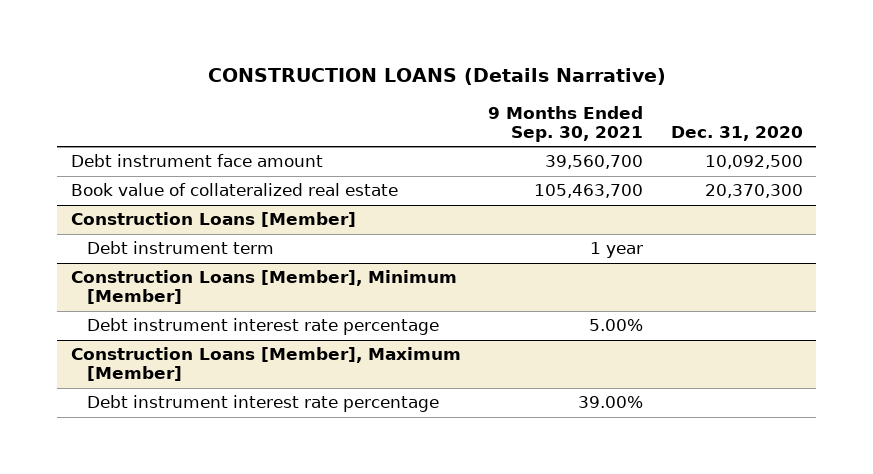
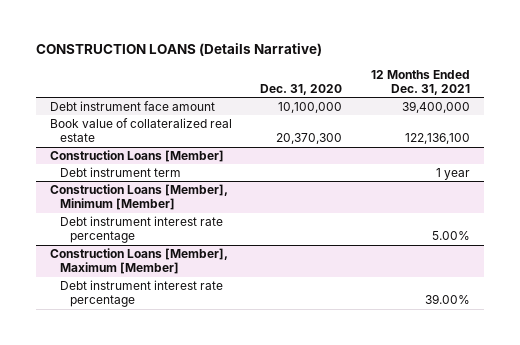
- | 9 Months Ended Sep. 30, 2021 | Dec. 31, 2020
+ | Dec. 31, 2020 | 12 Months Ended Dec. 31, 2021
- Debt instrument face amount | 39,560,700 | 10,092,500
+ Debt instrument face amount | 10,100,000 | 39,400,000

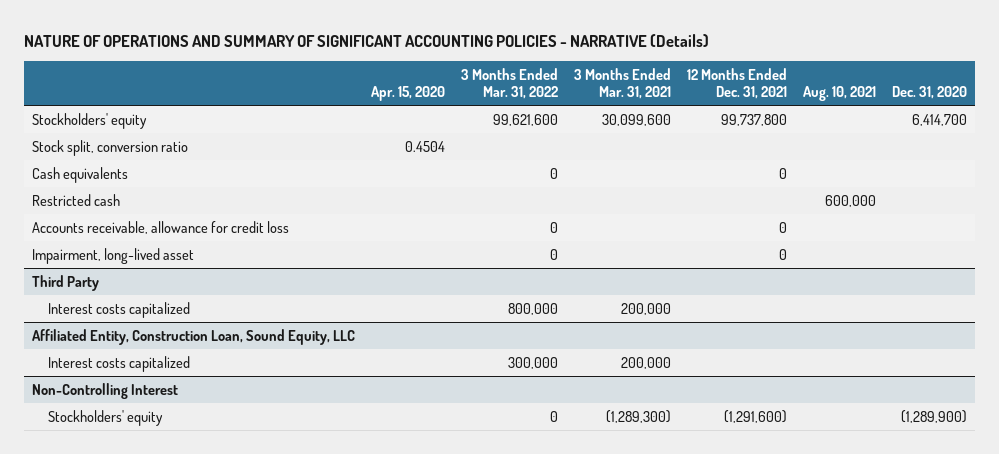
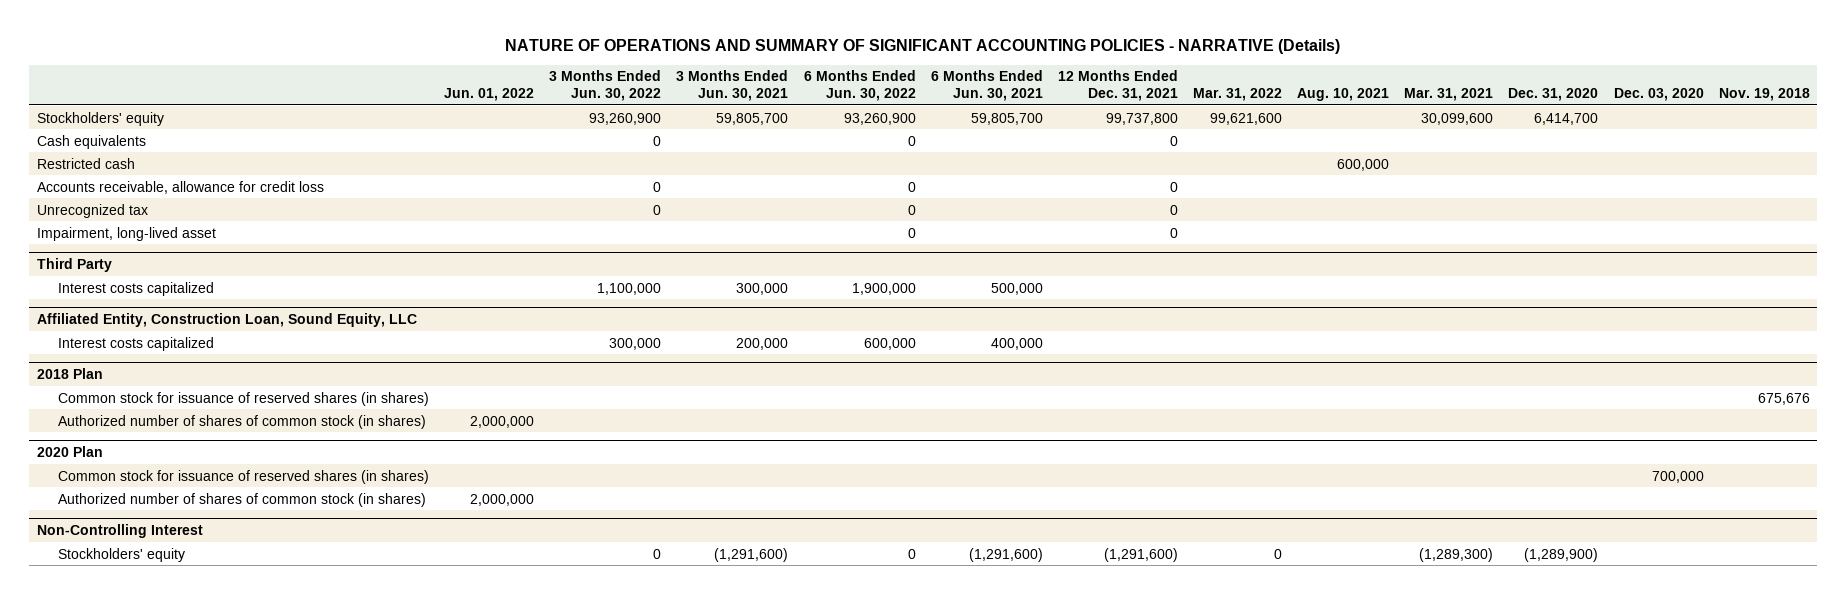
- | Apr. 15, 2020 | 3 Months Ended Mar. 31, 2022 | 3 Months Ended Mar. 31, 2021 | 12 Months Ended Dec. 31, 2021 | Aug. 10, 2021 | Dec. 31, 2020
+ | Jun. 01, 2022 | 3 Months Ended Jun. 30, 2022 | 3 Months Ended Jun. 30, 2021 | 6 Months Ended Jun. 30, 2022 | 6 Months Ended Jun. 30, 2021 | 12 Months Ended Dec. 31, 2021 | Mar. 31, 2022 | Aug. 10, 2021 | Mar. 31, 2021 | Dec. 31, 2020 | Dec. 03, 2020 | Nov. 19, 2018
- Stock split, conversion ratio | 0.4504 | | | | |
+ Unrecognized tax | | 0 | | 0 | | 0 | | | | | |
+ 2018 Plan
+ Common stock for issuance of reserved shares (in shares) | | | | | | | | | | | | 675,676
+ Authorized number of shares of common stock (in shares) | 2,000,000 | | | | | | | | | | |
+ 2020 Plan
+ Common stock for issuance of reserved shares (in shares) | | | | | | | | | | | 700,000 |
+ Authorized number of shares of common stock (in shares) | 2,000,000 | | | | | | | | | | |

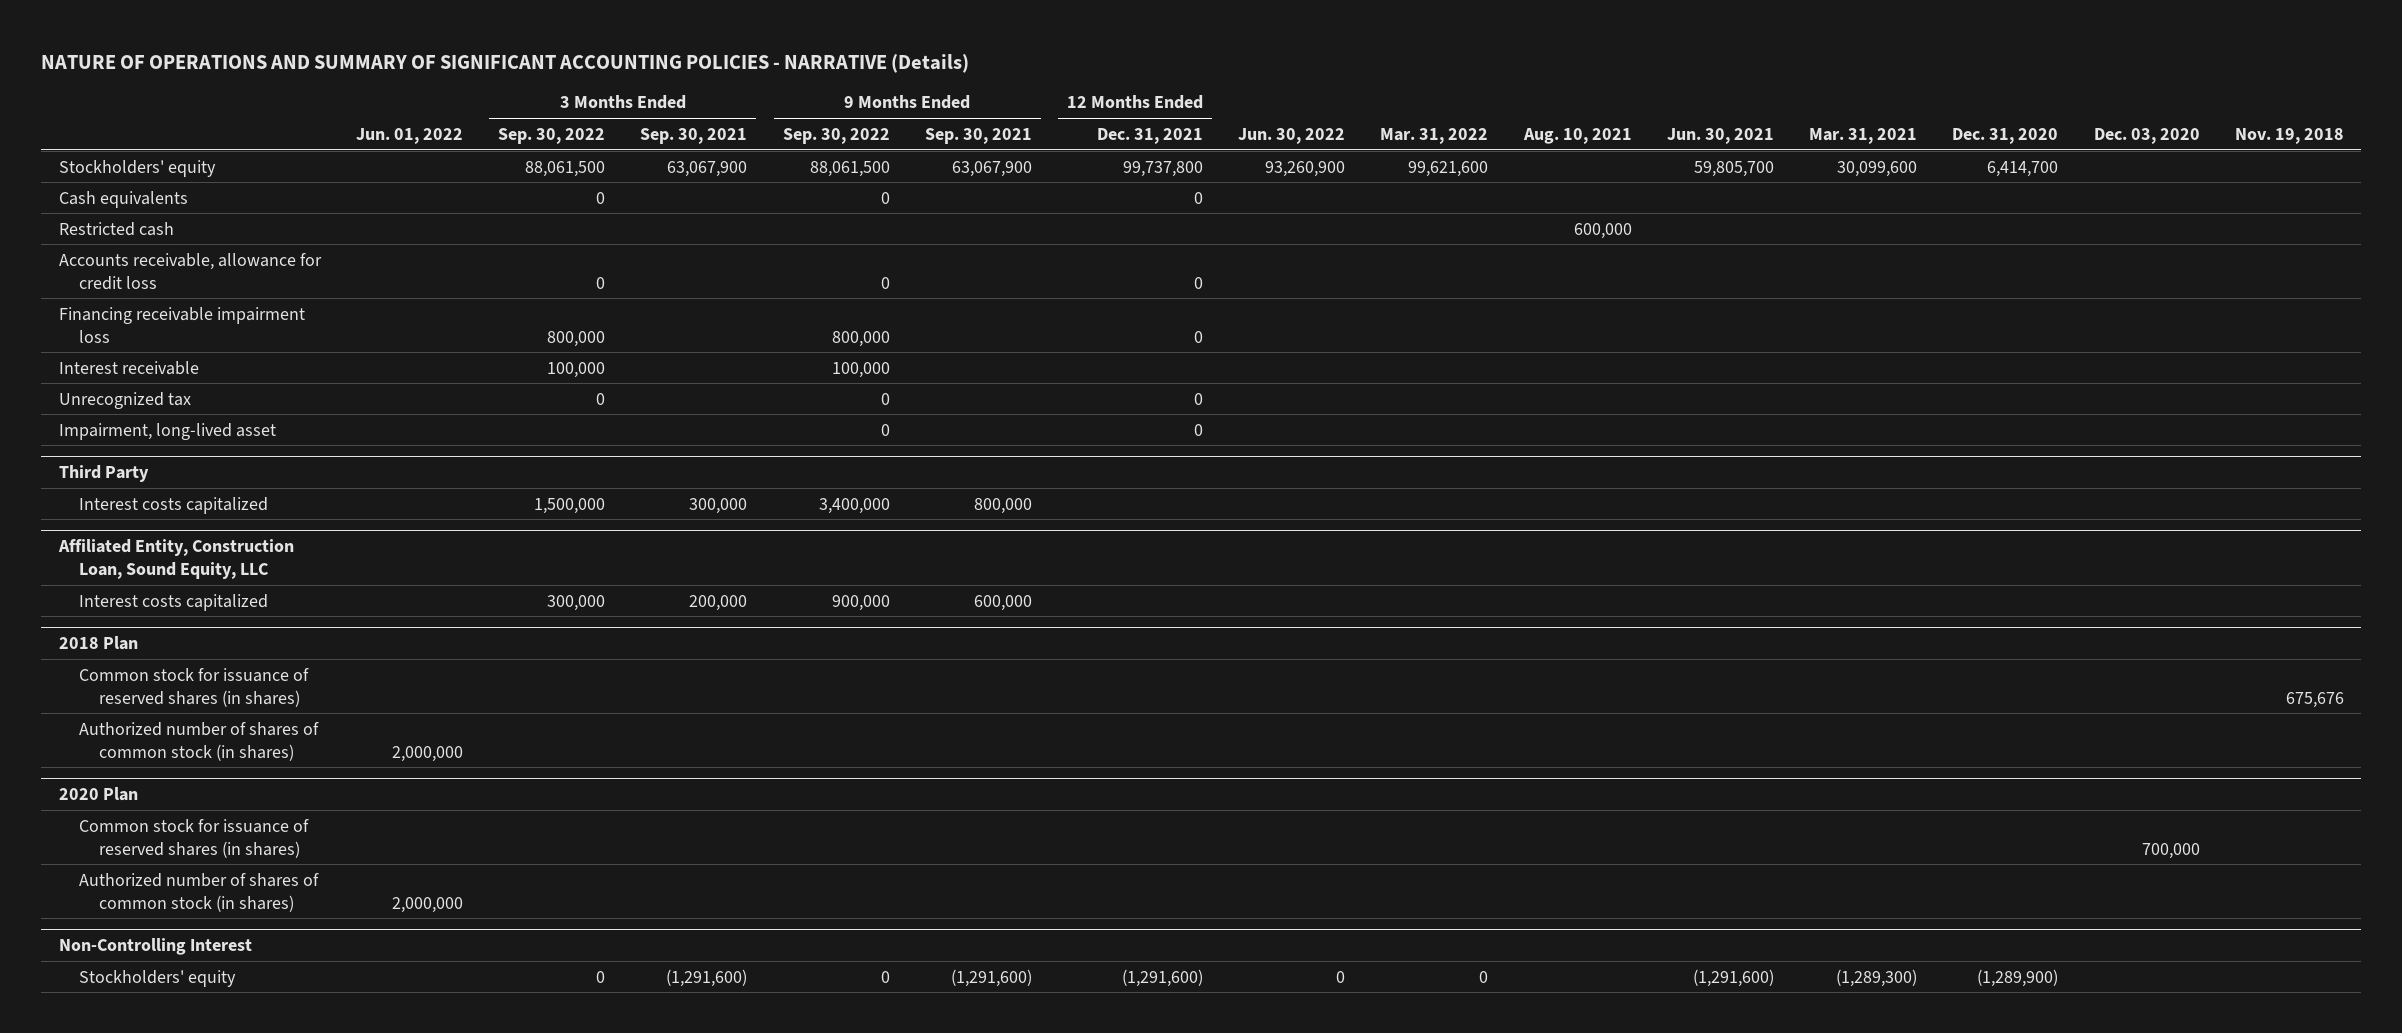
- | Jun. 01, 2022 | 3 Months Ended Jun. 30, 2022 | 3 Months Ended Jun. 30, 2021 | 6 Months Ended Jun. 30, 2022 | 6 Months Ended Jun. 30, 2021 | 12 Months Ended Dec. 31, 2021 | Mar. 31, 2022 | Aug. 10, 2021 | Mar. 31, 2021 | Dec. 31, 2020 | Dec. 03, 2020 | Nov. 19, 2018
+ | Jun. 01, 2022 | 3 Months Ended Sep. 30, 2022 | 3 Months Ended Sep. 30, 2021 | 9 Months Ended Sep. 30, 2022 | 9 Months Ended Sep. 30, 2021 | 12 Months Ended Dec. 31, 2021 | Jun. 30, 2022 | Mar. 31, 2022 | Aug. 10, 2021 | Jun. 30, 2021 | Mar. 31, 2021 | Dec. 31, 2020 | Dec. 03, 2020 | Nov. 19, 2018
+ Financing receivable impairment loss | | 800,000 | | 800,000 | | 0 | | | | | | | |
+ Interest receivable | | 100,000 | | 100,000 | | | | | | | | | |

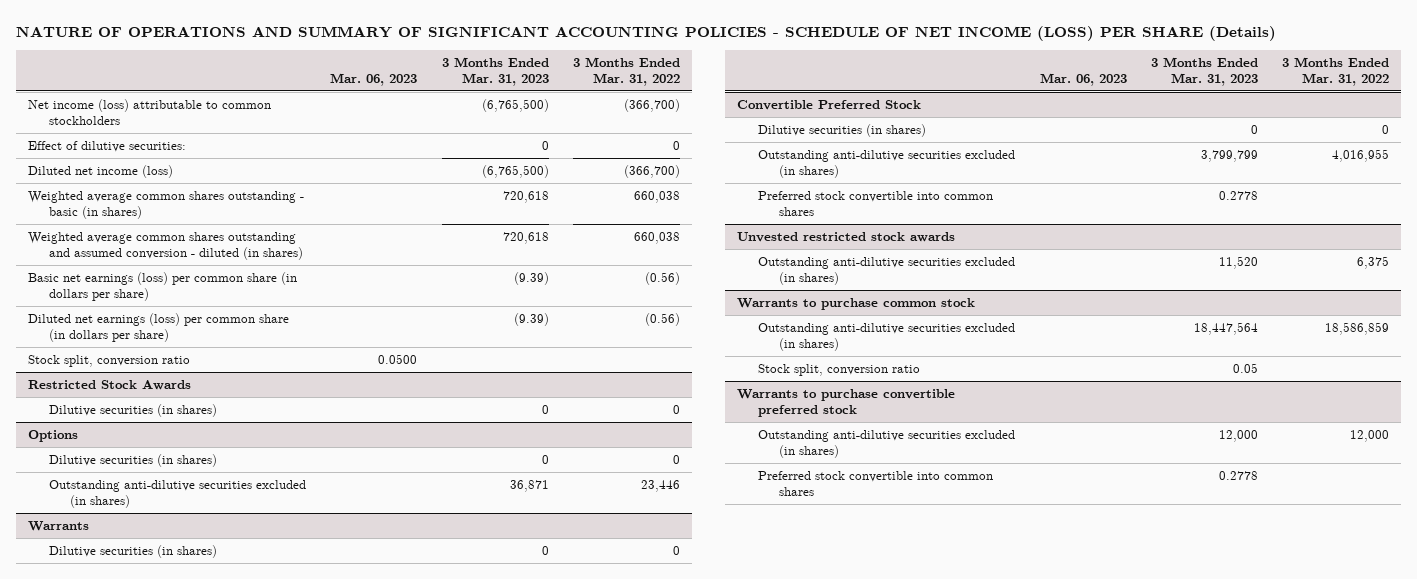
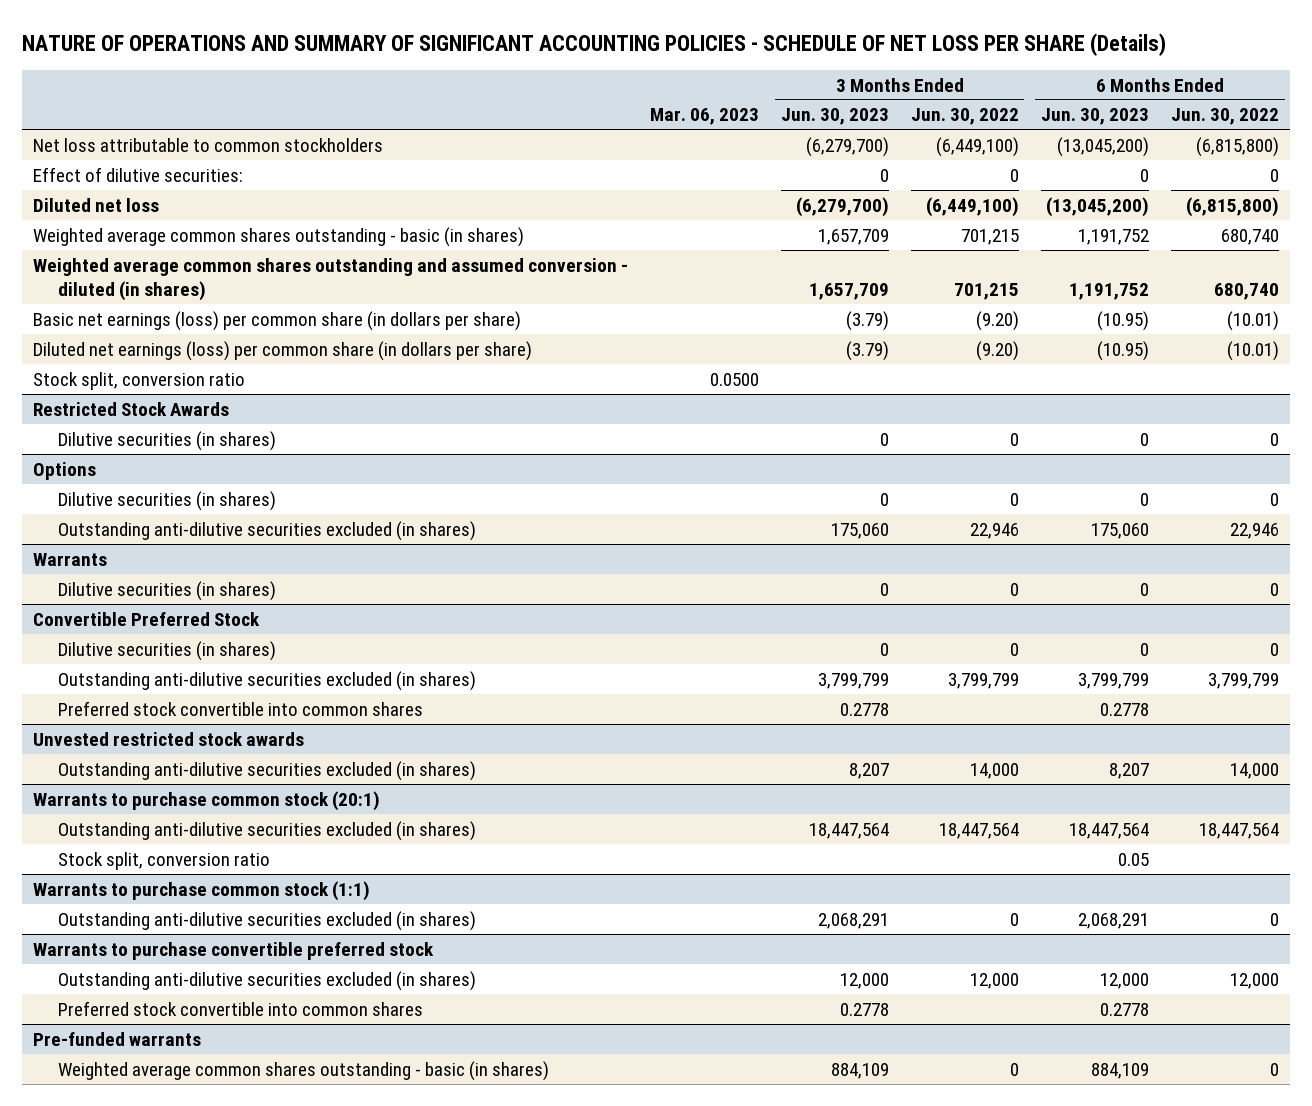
- NATURE OF OPERATIONS AND SUMMARY OF SIGNIFICANT ACCOUNTING POLICIES - SCHEDULE OF NET INCOME (LOSS) PER SHARE (Details)
+ NATURE OF OPERATIONS AND SUMMARY OF SIGNIFICANT ACCOUNTING POLICIES - SCHEDULE OF NET LOSS PER SHARE (Details)
- | Mar. 06, 2023 | 3 Months Ended Mar. 31, 2023 | 3 Months Ended Mar. 31, 2022
+ | Mar. 06, 2023 | 3 Months Ended Jun. 30, 2023 | 3 Months Ended Jun. 30, 2022 | 6 Months Ended Jun. 30, 2023 | 6 Months Ended Jun. 30, 2022
- Net income (loss) attributable to common stockholders | | (6,765,500) | (366,700)
+ Net loss attributable to common stockholders | | (6,279,700) | (6,449,100) | (13,045,200) | (6,815,800)
- Diluted net income (loss) | | (6,765,500) | (366,700)
+ Diluted net loss | | (6,279,700) | (6,449,100) | (13,045,200) | (6,815,800)
- Warrants to purchase common stock
- Outstanding anti-dilutive securities excluded (in shares) | | 18,447,564 | 18,586,859
- Stock split, conversion ratio | | 0.05 |
+ Warrants to purchase common stock (20:1)
+ Outstanding anti-dilutive securities excluded (in shares) | | 18,447,564 | 18,447,564 | 18,447,564 | 18,447,564
+ Stock split, conversion ratio | | | | 0.05 |
+ Warrants to purchase common stock (1:1)
+ Outstanding anti-dilutive securities excluded (in shares) | | 2,068,291 | 0 | 2,068,291 | 0
+ Pre-funded warrants
+ Weighted average common shares outstanding - basic (in shares) | | 884,109 | 0 | 884,109 | 0

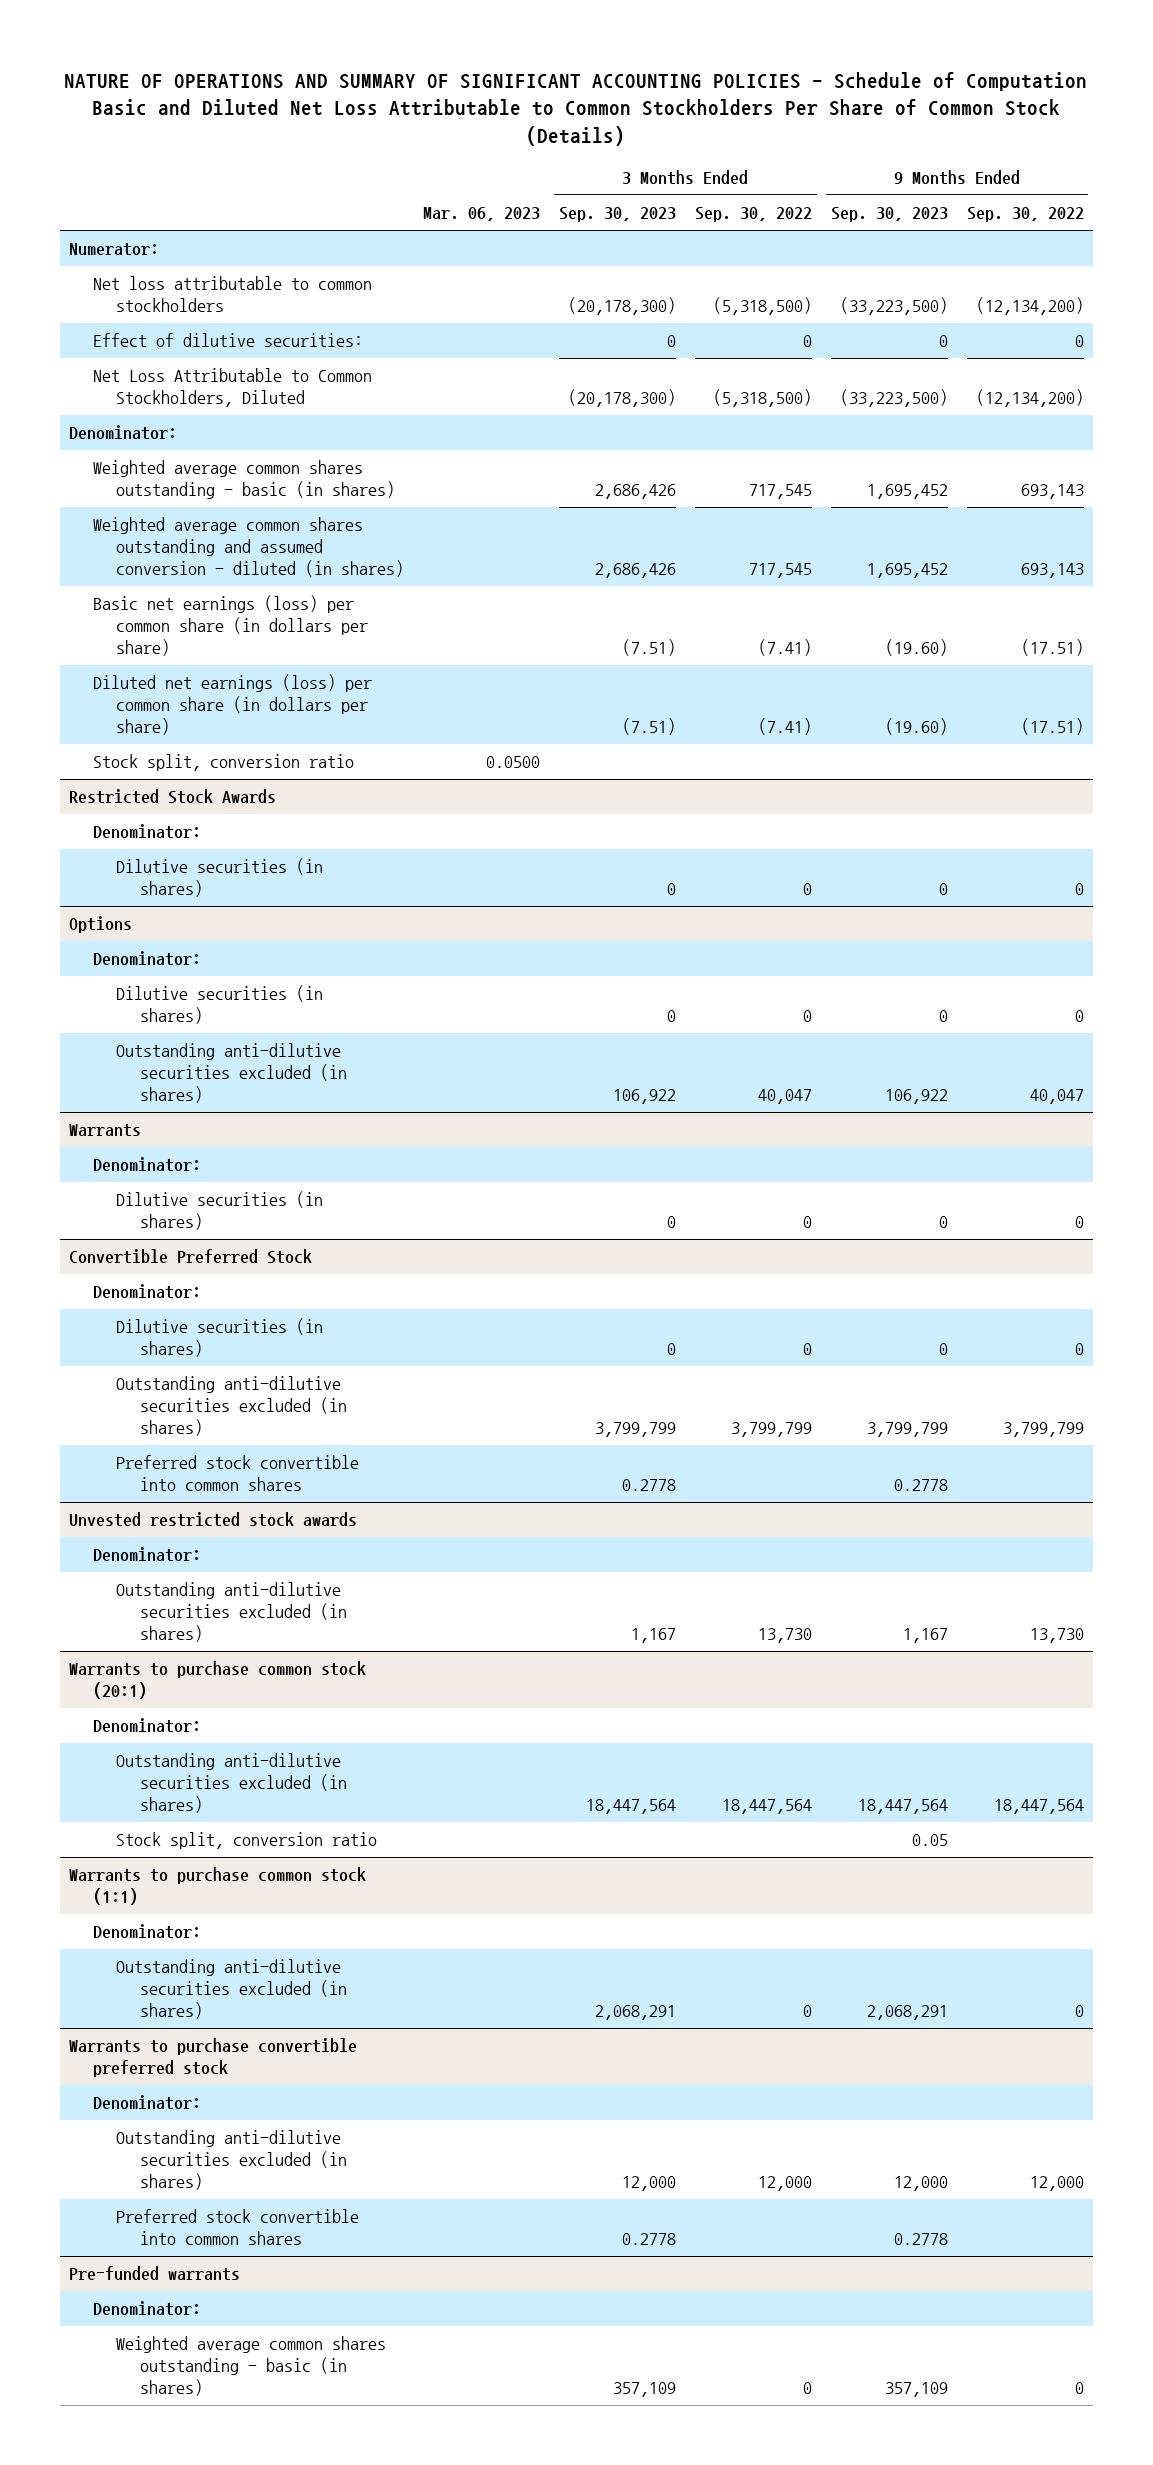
- NATURE OF OPERATIONS AND SUMMARY OF SIGNIFICANT ACCOUNTING POLICIES - SCHEDULE OF NET LOSS PER SHARE (Details)
+ NATURE OF OPERATIONS AND SUMMARY OF SIGNIFICANT ACCOUNTING POLICIES - Schedule of Computation Basic and Diluted Net Loss Attributable to Common Stockholders Per Share of Common Stock (Details)
- | Mar. 06, 2023 | 3 Months Ended Jun. 30, 2023 | 3 Months Ended Jun. 30, 2022 | 6 Months Ended Jun. 30, 2023 | 6 Months Ended Jun. 30, 2022
+ | Mar. 06, 2023 | 3 Months Ended Sep. 30, 2023 | 3 Months Ended Sep. 30, 2022 | 9 Months Ended Sep. 30, 2023 | 9 Months Ended Sep. 30, 2022
+ Numerator:
- Diluted net loss | | (6,279,700) | (6,449,100) | (13,045,200) | (6,815,800)
+ Net Loss Attributable to Common Stockholders, Diluted | | (20,178,300) | (5,318,500) | (33,223,500) | (12,134,200)
+ Denominator:
@ Restricted Stock Awards
+ Denominator:
@ Options
+ Denominator:
@ Warrants
+ Denominator:
@ Convertible Preferred Stock
+ Denominator:
@ Unvested restricted stock awards
+ Denominator:
@ Warrants to purchase common stock (20:1)
+ Denominator:
@ Warrants to purchase common stock (1:1)
+ Denominator:
@ Warrants to purchase convertible preferred stock
+ Denominator:
@ Pre-funded warrants
+ Denominator:

